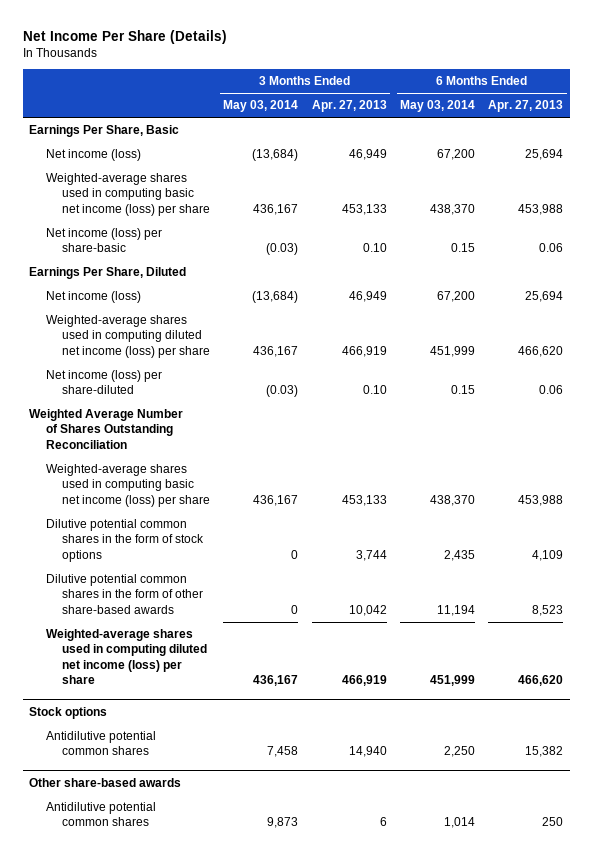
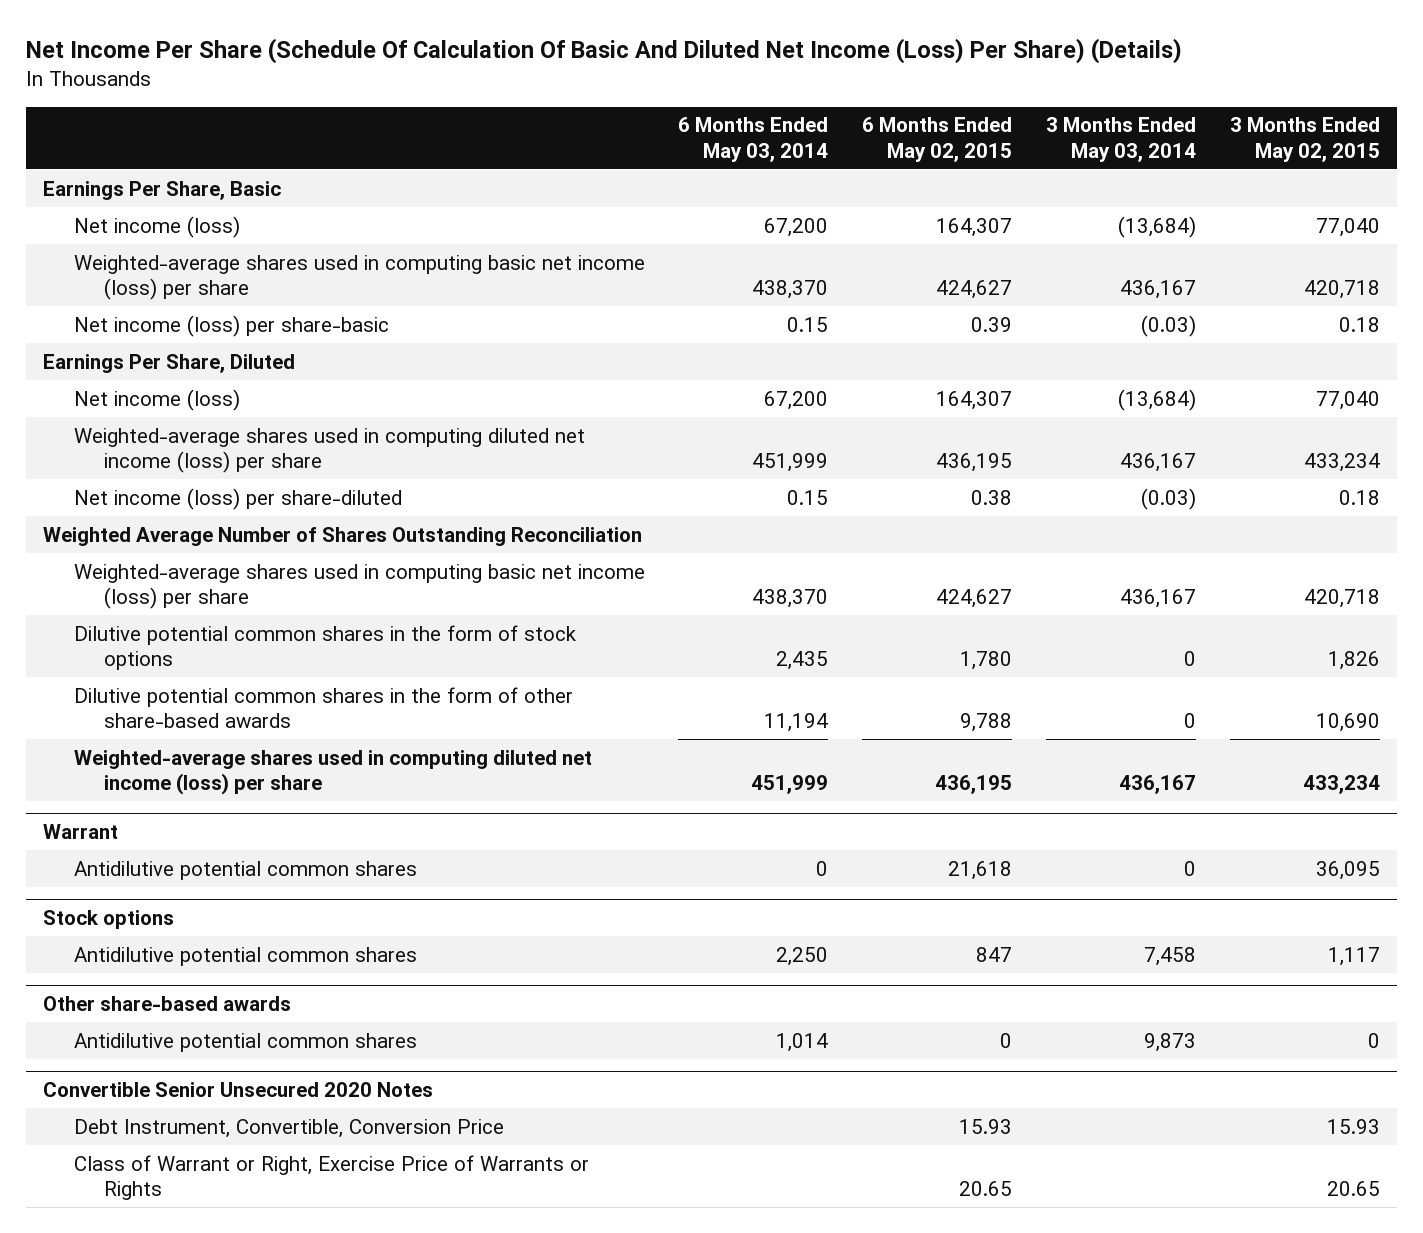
- Net Income Per Share (Details)
+ Net Income Per Share (Schedule Of Calculation Of Basic And Diluted Net Income (Loss) Per Share) (Details)
- | 3 Months Ended May 03, 2014 | 3 Months Ended Apr. 27, 2013 | 6 Months Ended May 03, 2014 | 6 Months Ended Apr. 27, 2013
+ | 6 Months Ended May 03, 2014 | 6 Months Ended May 02, 2015 | 3 Months Ended May 03, 2014 | 3 Months Ended May 02, 2015
+ Warrant
+ Antidilutive potential common shares | 0 | 21,618 | 0 | 36,095
+ Convertible Senior Unsecured 2020 Notes
+ Debt Instrument, Convertible, Conversion Price | | 15.93 | | 15.93
+ Class of Warrant or Right, Exercise Price of Warrants or Rights | | 20.65 | | 20.65

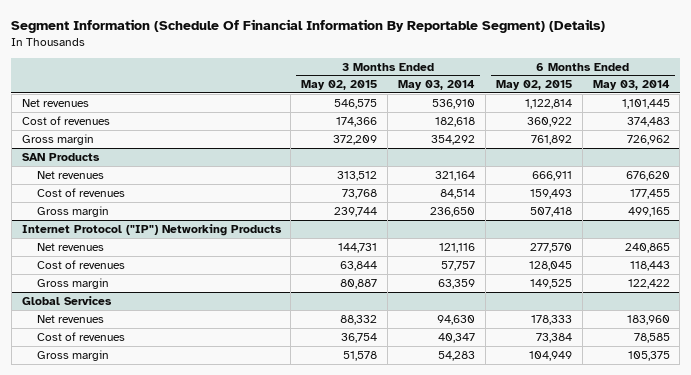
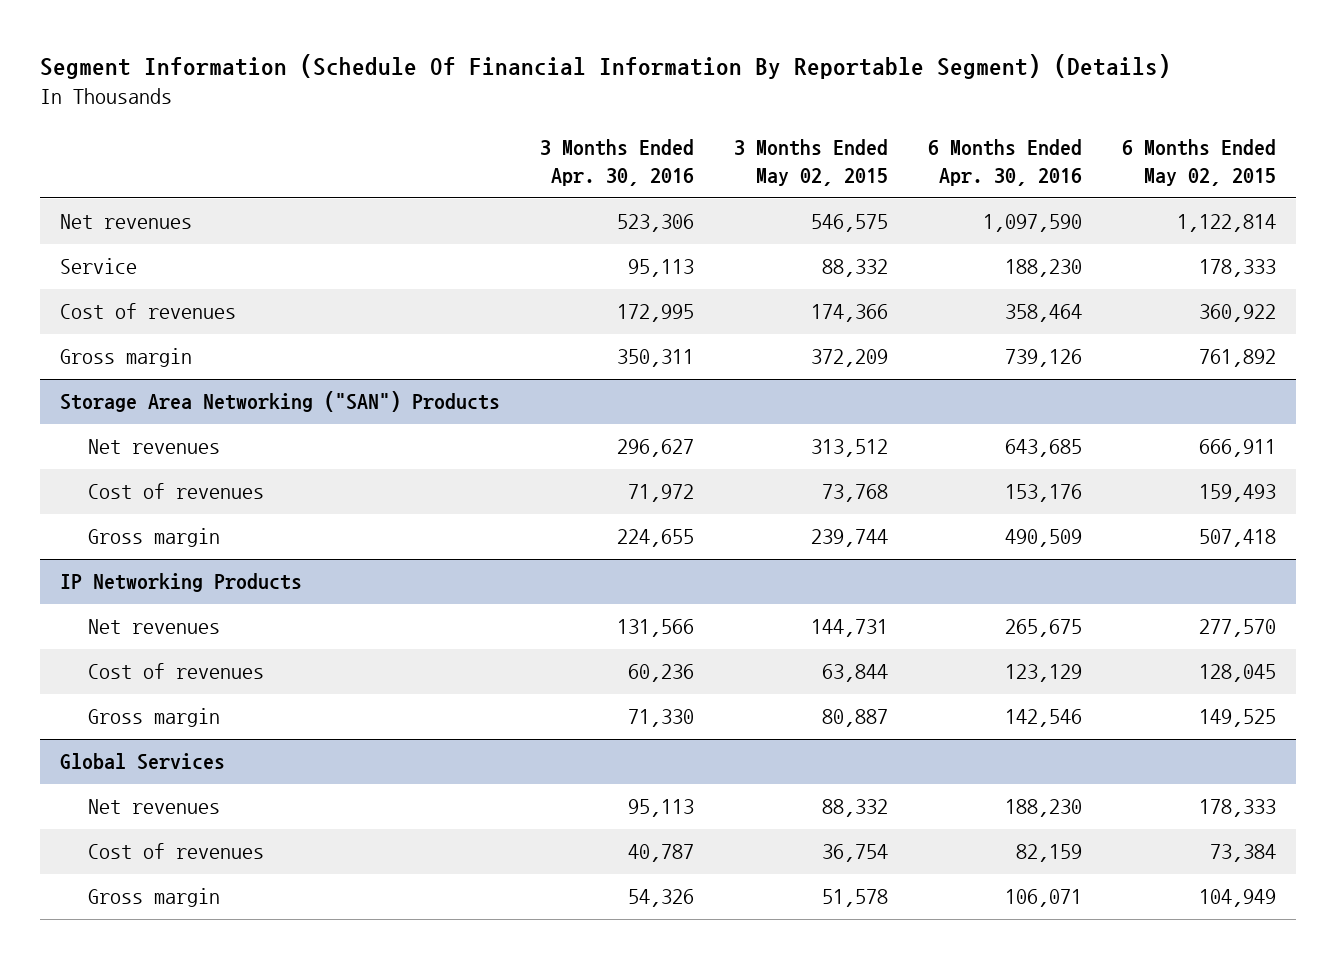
- | 3 Months Ended May 02, 2015 | 3 Months Ended May 03, 2014 | 6 Months Ended May 02, 2015 | 6 Months Ended May 03, 2014
+ | 3 Months Ended Apr. 30, 2016 | 3 Months Ended May 02, 2015 | 6 Months Ended Apr. 30, 2016 | 6 Months Ended May 02, 2015
+ Service | 95,113 | 88,332 | 188,230 | 178,333
- SAN Products
+ Storage Area Networking ("SAN") Products
- Internet Protocol ("IP") Networking Products
+ IP Networking Products

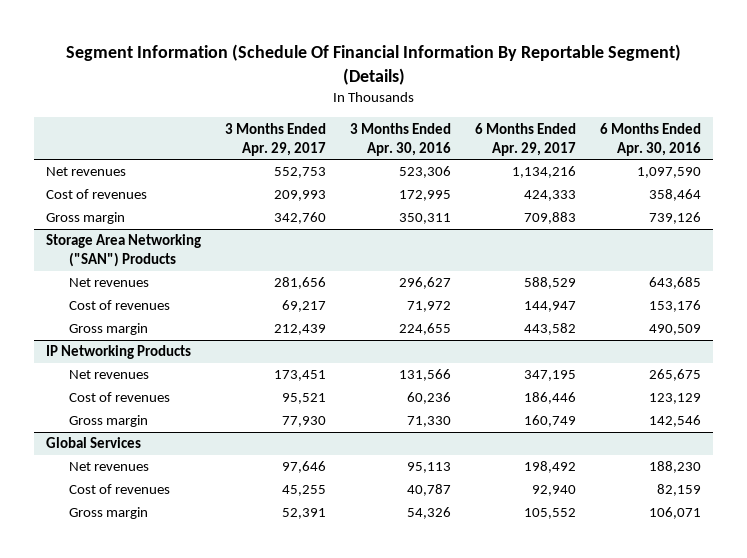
- | 3 Months Ended Apr. 30, 2016 | 3 Months Ended May 02, 2015 | 6 Months Ended Apr. 30, 2016 | 6 Months Ended May 02, 2015
+ | 3 Months Ended Apr. 29, 2017 | 3 Months Ended Apr. 30, 2016 | 6 Months Ended Apr. 29, 2017 | 6 Months Ended Apr. 30, 2016
- Service | 95,113 | 88,332 | 188,230 | 178,333

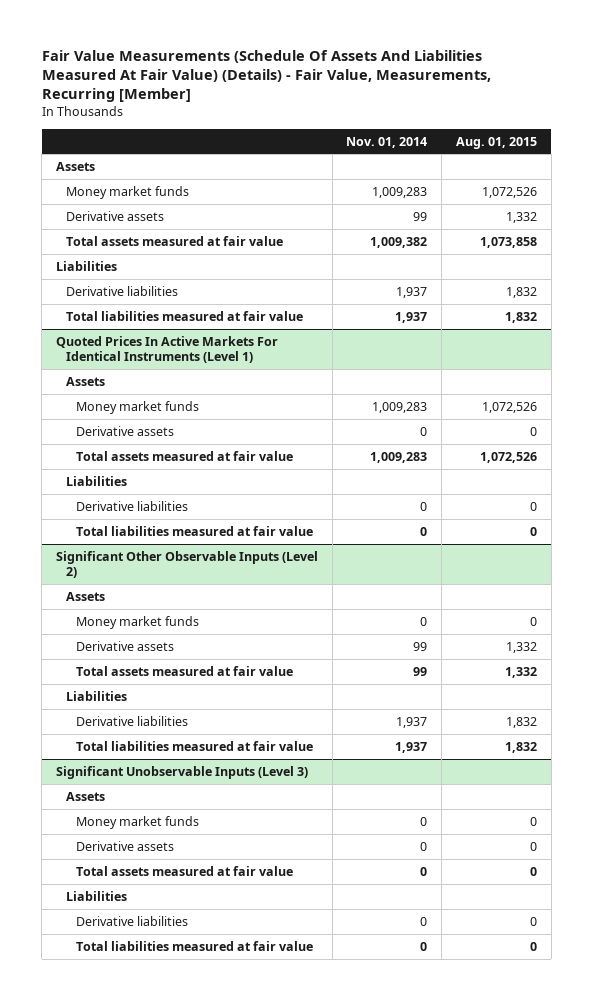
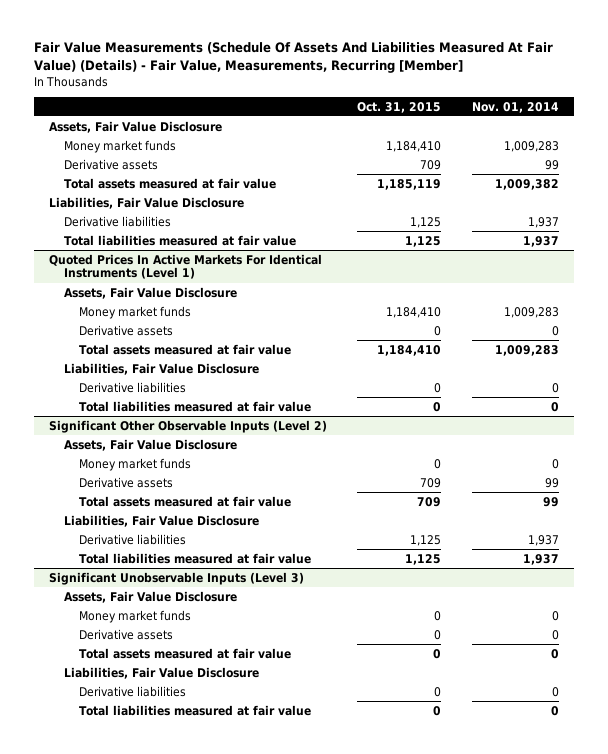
- | Nov. 01, 2014 | Aug. 01, 2015
+ | Oct. 31, 2015 | Nov. 01, 2014
- Assets
+ Assets, Fair Value Disclosure
- Liabilities
+ Liabilities, Fair Value Disclosure
@ Quoted Prices In Active Markets For Identical Instruments (Level 1)
- Assets
+ Assets, Fair Value Disclosure
- Liabilities
+ Liabilities, Fair Value Disclosure
@ Significant Other Observable Inputs (Level 2)
- Assets
+ Assets, Fair Value Disclosure
- Liabilities
+ Liabilities, Fair Value Disclosure
@ Significant Unobservable Inputs (Level 3)
- Assets
+ Assets, Fair Value Disclosure
- Liabilities
+ Liabilities, Fair Value Disclosure

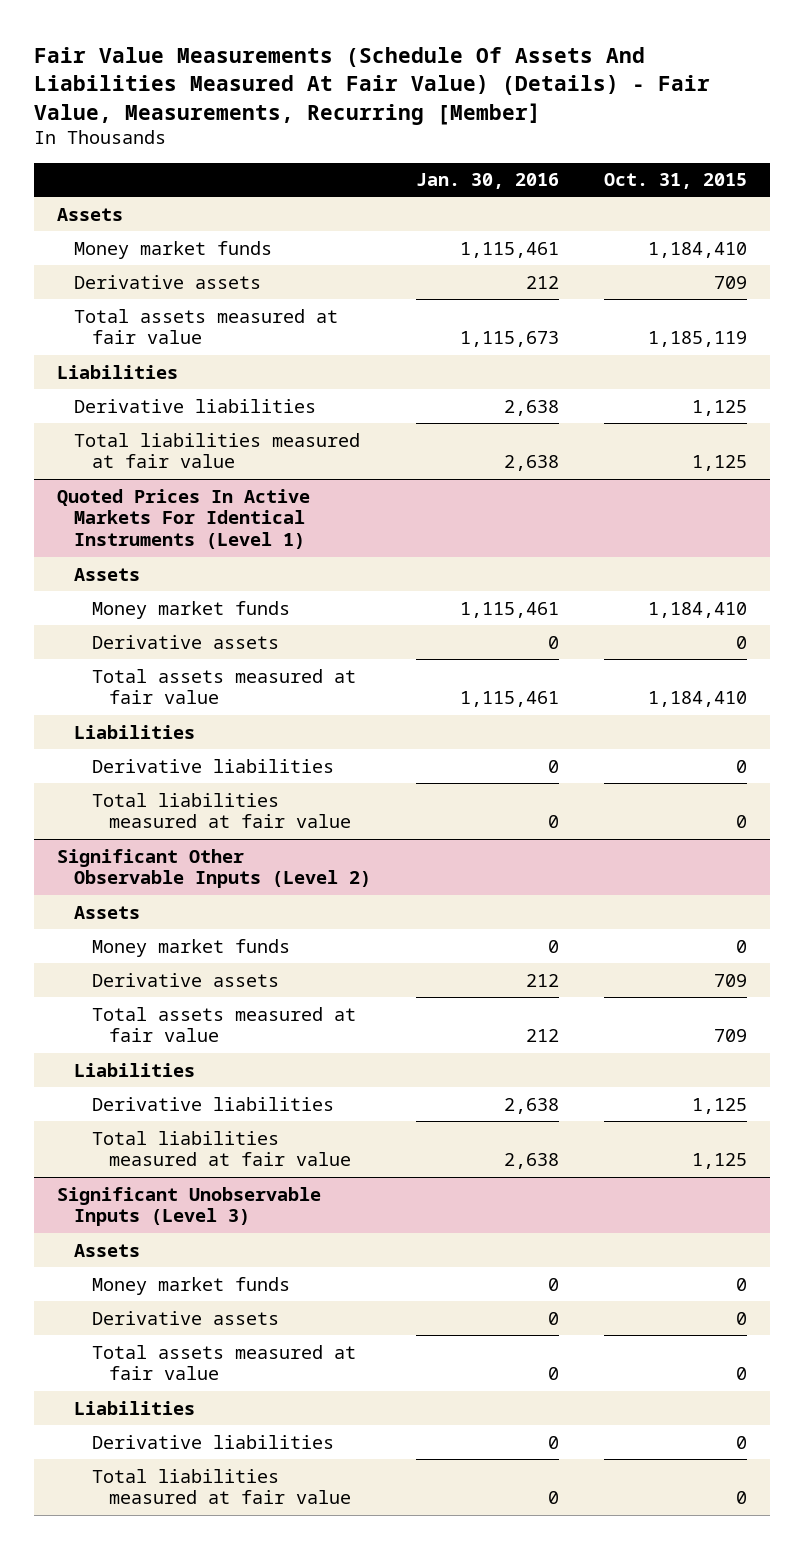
- | Oct. 31, 2015 | Nov. 01, 2014
+ | Jan. 30, 2016 | Oct. 31, 2015
- Assets, Fair Value Disclosure
+ Assets
- Liabilities, Fair Value Disclosure
+ Liabilities
@ Quoted Prices In Active Markets For Identical Instruments (Level 1)
- Assets, Fair Value Disclosure
+ Assets
- Liabilities, Fair Value Disclosure
+ Liabilities
@ Significant Other Observable Inputs (Level 2)
- Assets, Fair Value Disclosure
+ Assets
- Liabilities, Fair Value Disclosure
+ Liabilities
@ Significant Unobservable Inputs (Level 3)
- Assets, Fair Value Disclosure
+ Assets
- Liabilities, Fair Value Disclosure
+ Liabilities

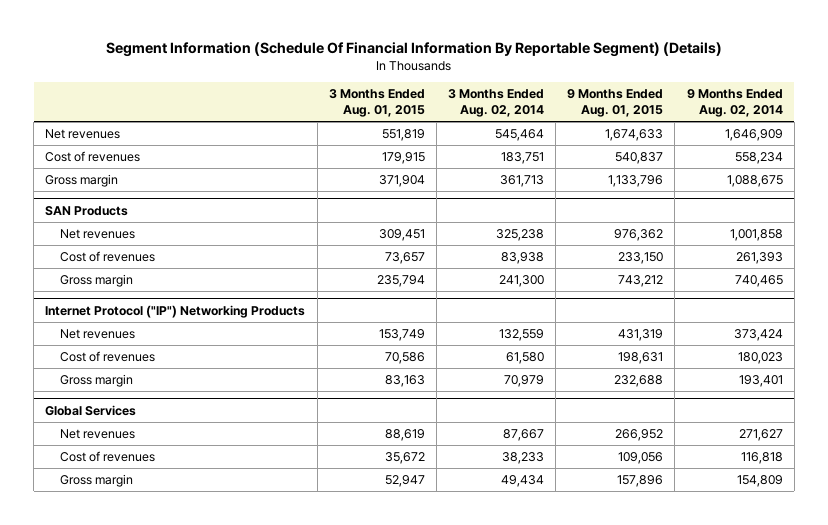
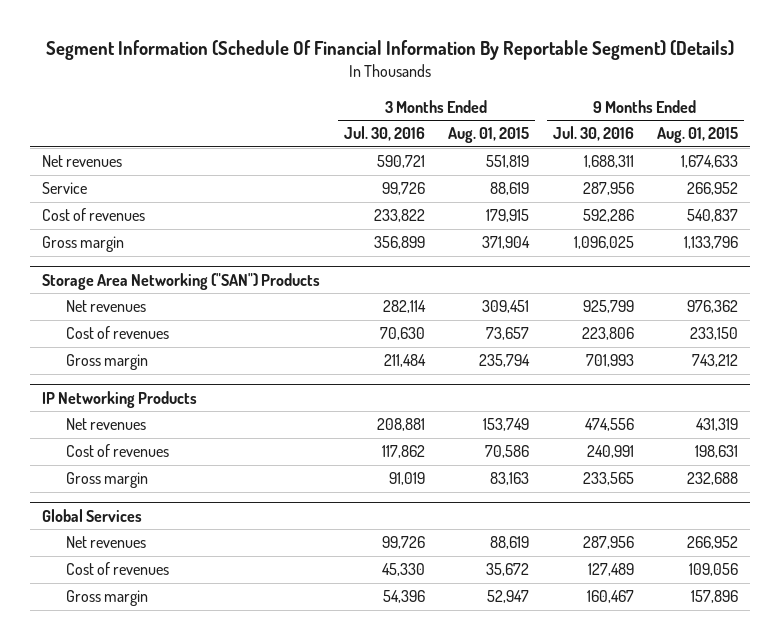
- | 3 Months Ended Aug. 01, 2015 | 3 Months Ended Aug. 02, 2014 | 9 Months Ended Aug. 01, 2015 | 9 Months Ended Aug. 02, 2014
+ | 3 Months Ended Jul. 30, 2016 | 3 Months Ended Aug. 01, 2015 | 9 Months Ended Jul. 30, 2016 | 9 Months Ended Aug. 01, 2015
+ Service | 99,726 | 88,619 | 287,956 | 266,952
- SAN Products
+ Storage Area Networking ("SAN") Products
- Internet Protocol ("IP") Networking Products
+ IP Networking Products

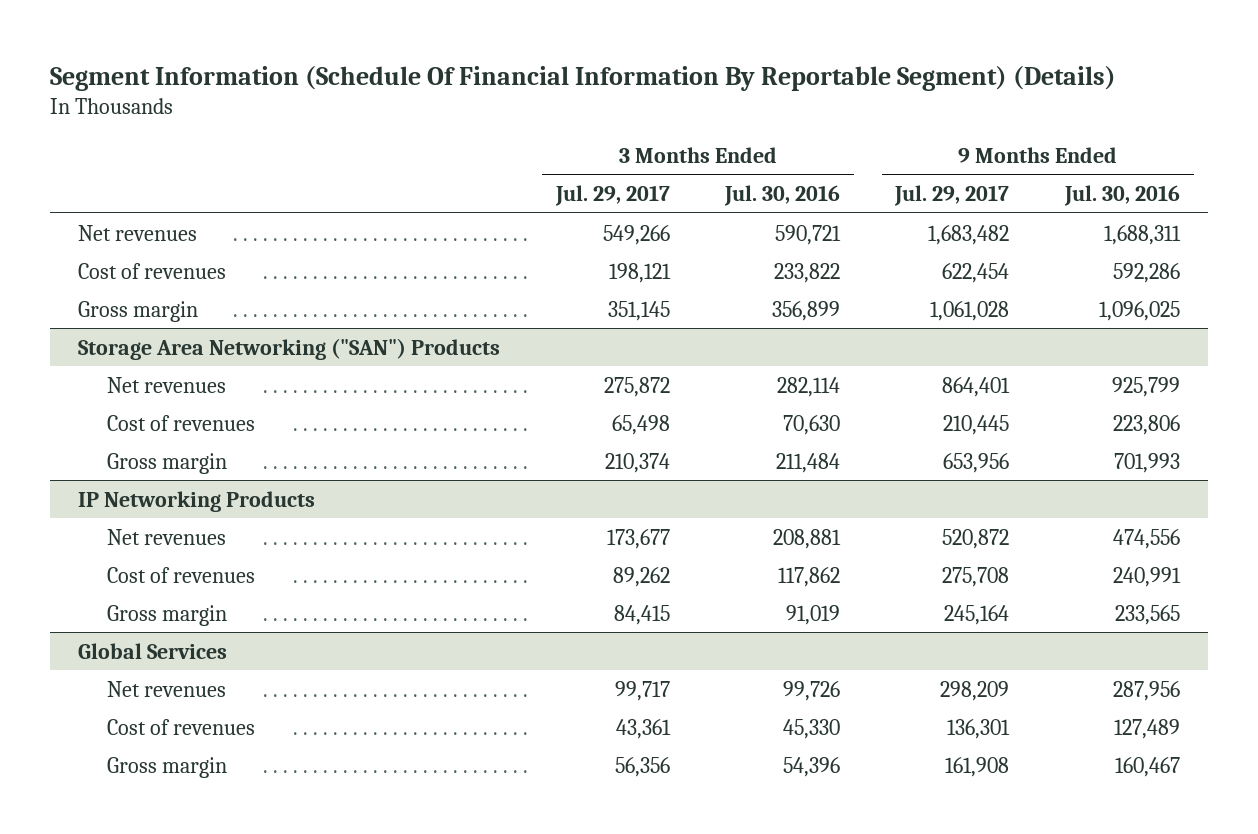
- | 3 Months Ended Jul. 30, 2016 | 3 Months Ended Aug. 01, 2015 | 9 Months Ended Jul. 30, 2016 | 9 Months Ended Aug. 01, 2015
+ | 3 Months Ended Jul. 29, 2017 | 3 Months Ended Jul. 30, 2016 | 9 Months Ended Jul. 29, 2017 | 9 Months Ended Jul. 30, 2016
- Service | 99,726 | 88,619 | 287,956 | 266,952

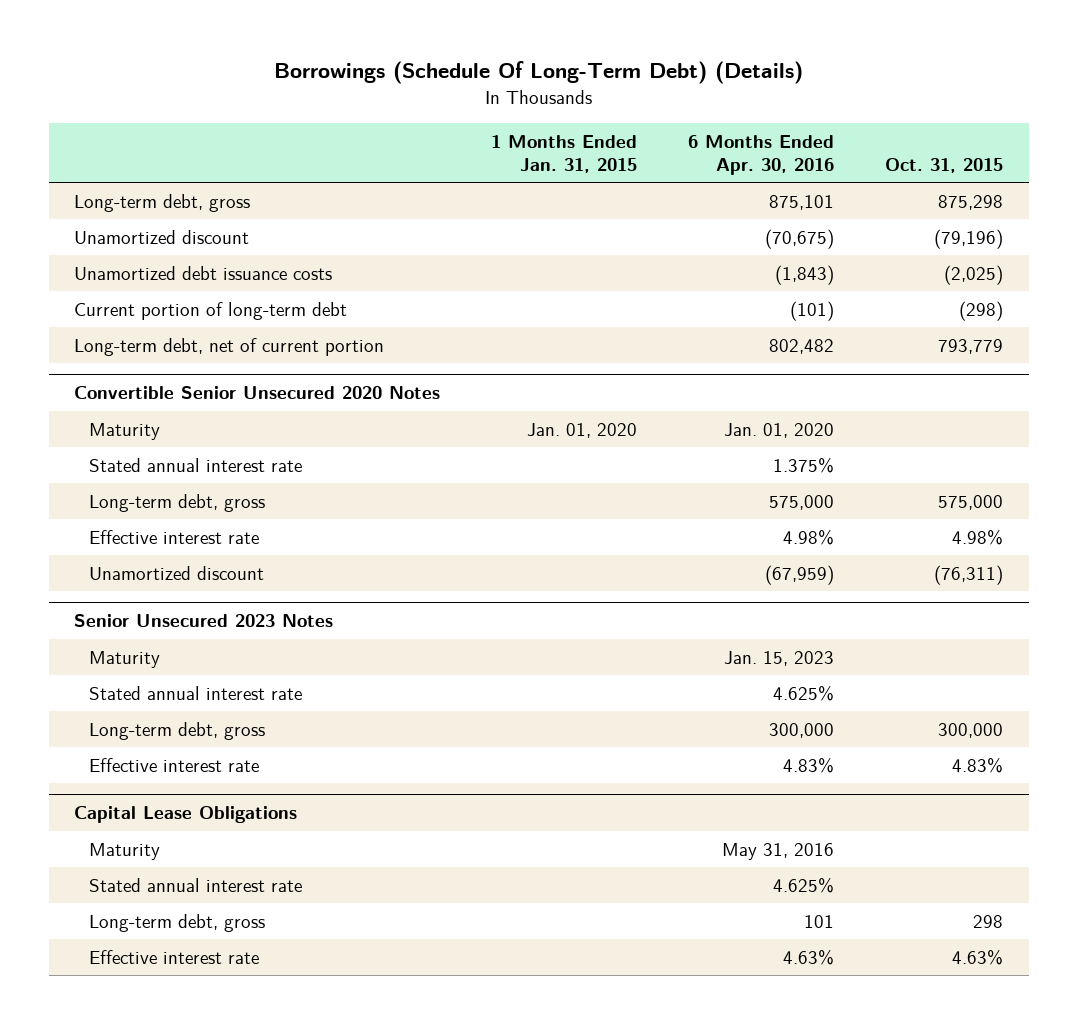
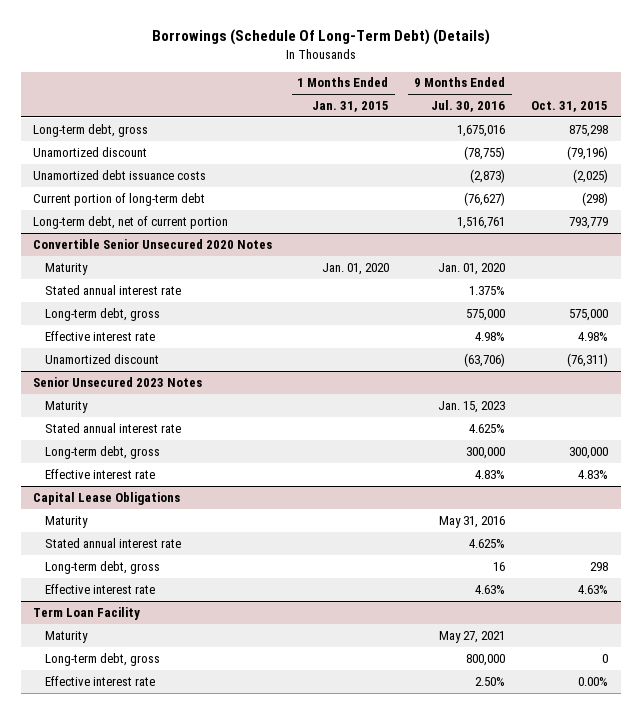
- | 1 Months Ended Jan. 31, 2015 | 6 Months Ended Apr. 30, 2016 | Oct. 31, 2015
+ | 1 Months Ended Jan. 31, 2015 | 9 Months Ended Jul. 30, 2016 | Oct. 31, 2015
+ Term Loan Facility
+ Maturity | | May 27, 2021 |
+ Long-term debt, gross | | 800,000 | 0
+ Effective interest rate | | 2.50% | 0.00%

